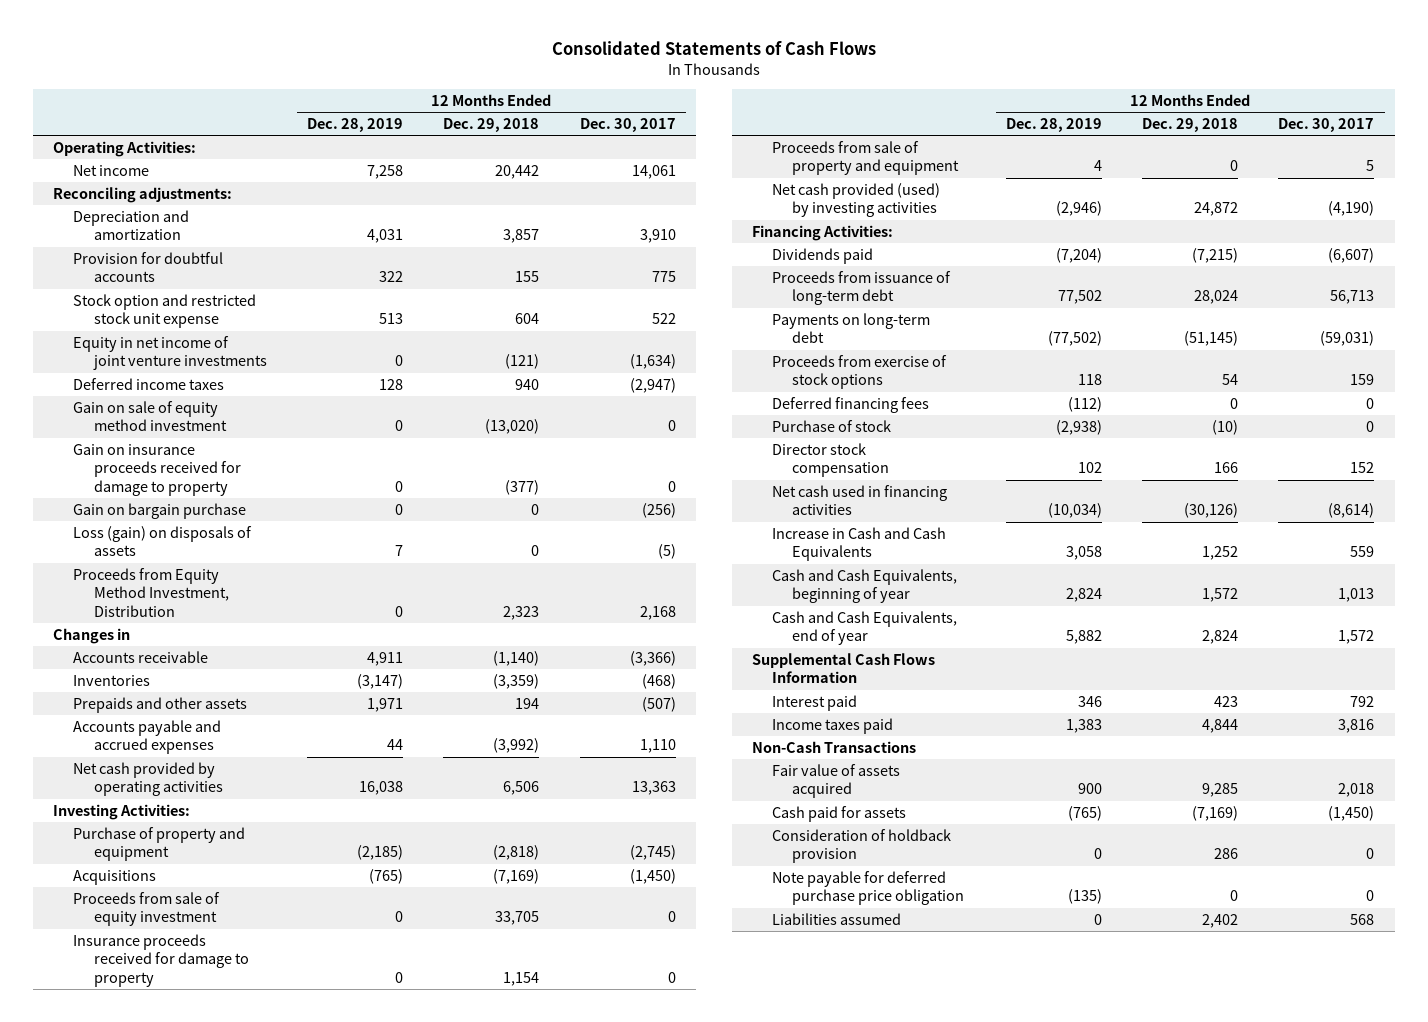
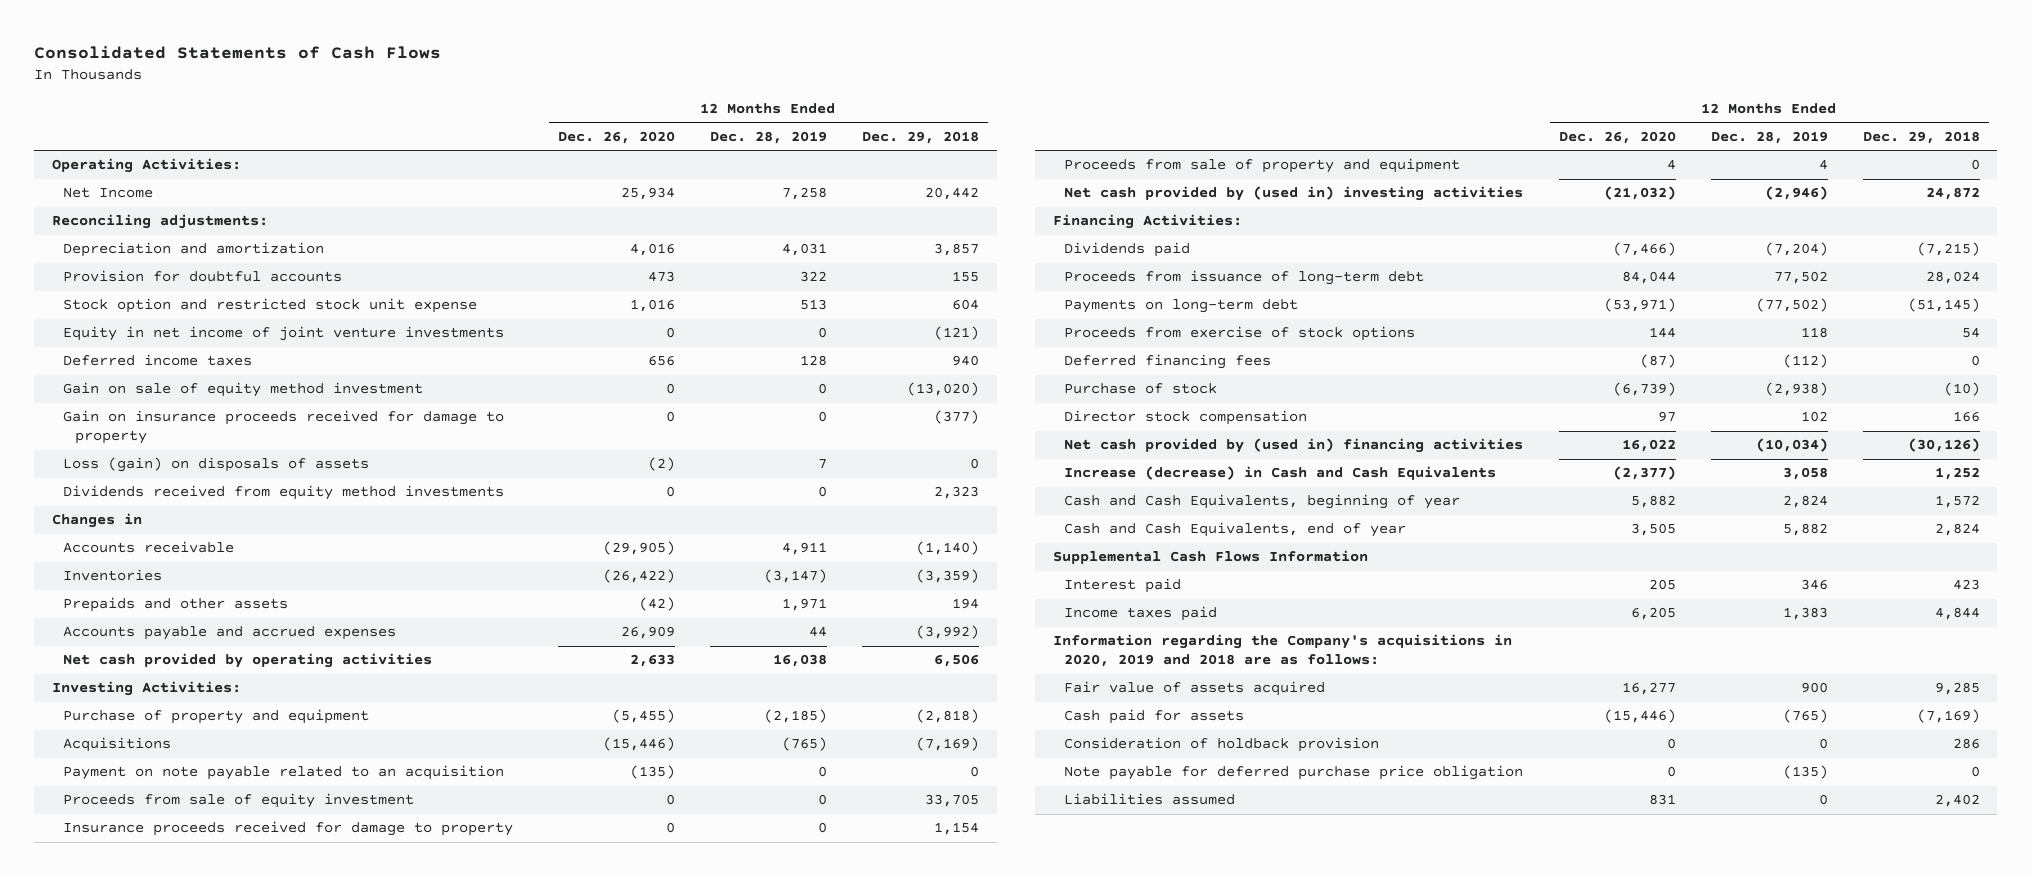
- | 12 Months Ended Dec. 28, 2019 | 12 Months Ended Dec. 29, 2018 | 12 Months Ended Dec. 30, 2017
+ | 12 Months Ended Dec. 26, 2020 | 12 Months Ended Dec. 28, 2019 | 12 Months Ended Dec. 29, 2018
- Net income | 7,258 | 20,442 | 14,061
+ Net Income | 25,934 | 7,258 | 20,442
- Gain on bargain purchase | 0 | 0 | (256)
- Proceeds from Equity Method Investment, Distribution | 0 | 2,323 | 2,168
+ Dividends received from equity method investments | 0 | 0 | 2,323
+ Payment on note payable related to an acquisition | (135) | 0 | 0
- Net cash provided (used) by investing activities | (2,946) | 24,872 | (4,190)
+ Net cash provided by (used in) investing activities | (21,032) | (2,946) | 24,872
- Net cash used in financing activities | (10,034) | (30,126) | (8,614)
- Increase in Cash and Cash Equivalents | 3,058 | 1,252 | 559
+ Net cash provided by (used in) financing activities | 16,022 | (10,034) | (30,126)
+ Increase (decrease) in Cash and Cash Equivalents | (2,377) | 3,058 | 1,252
- Non-Cash Transactions
+ Information regarding the Company's acquisitions in 2020, 2019 and 2018 are as follows:

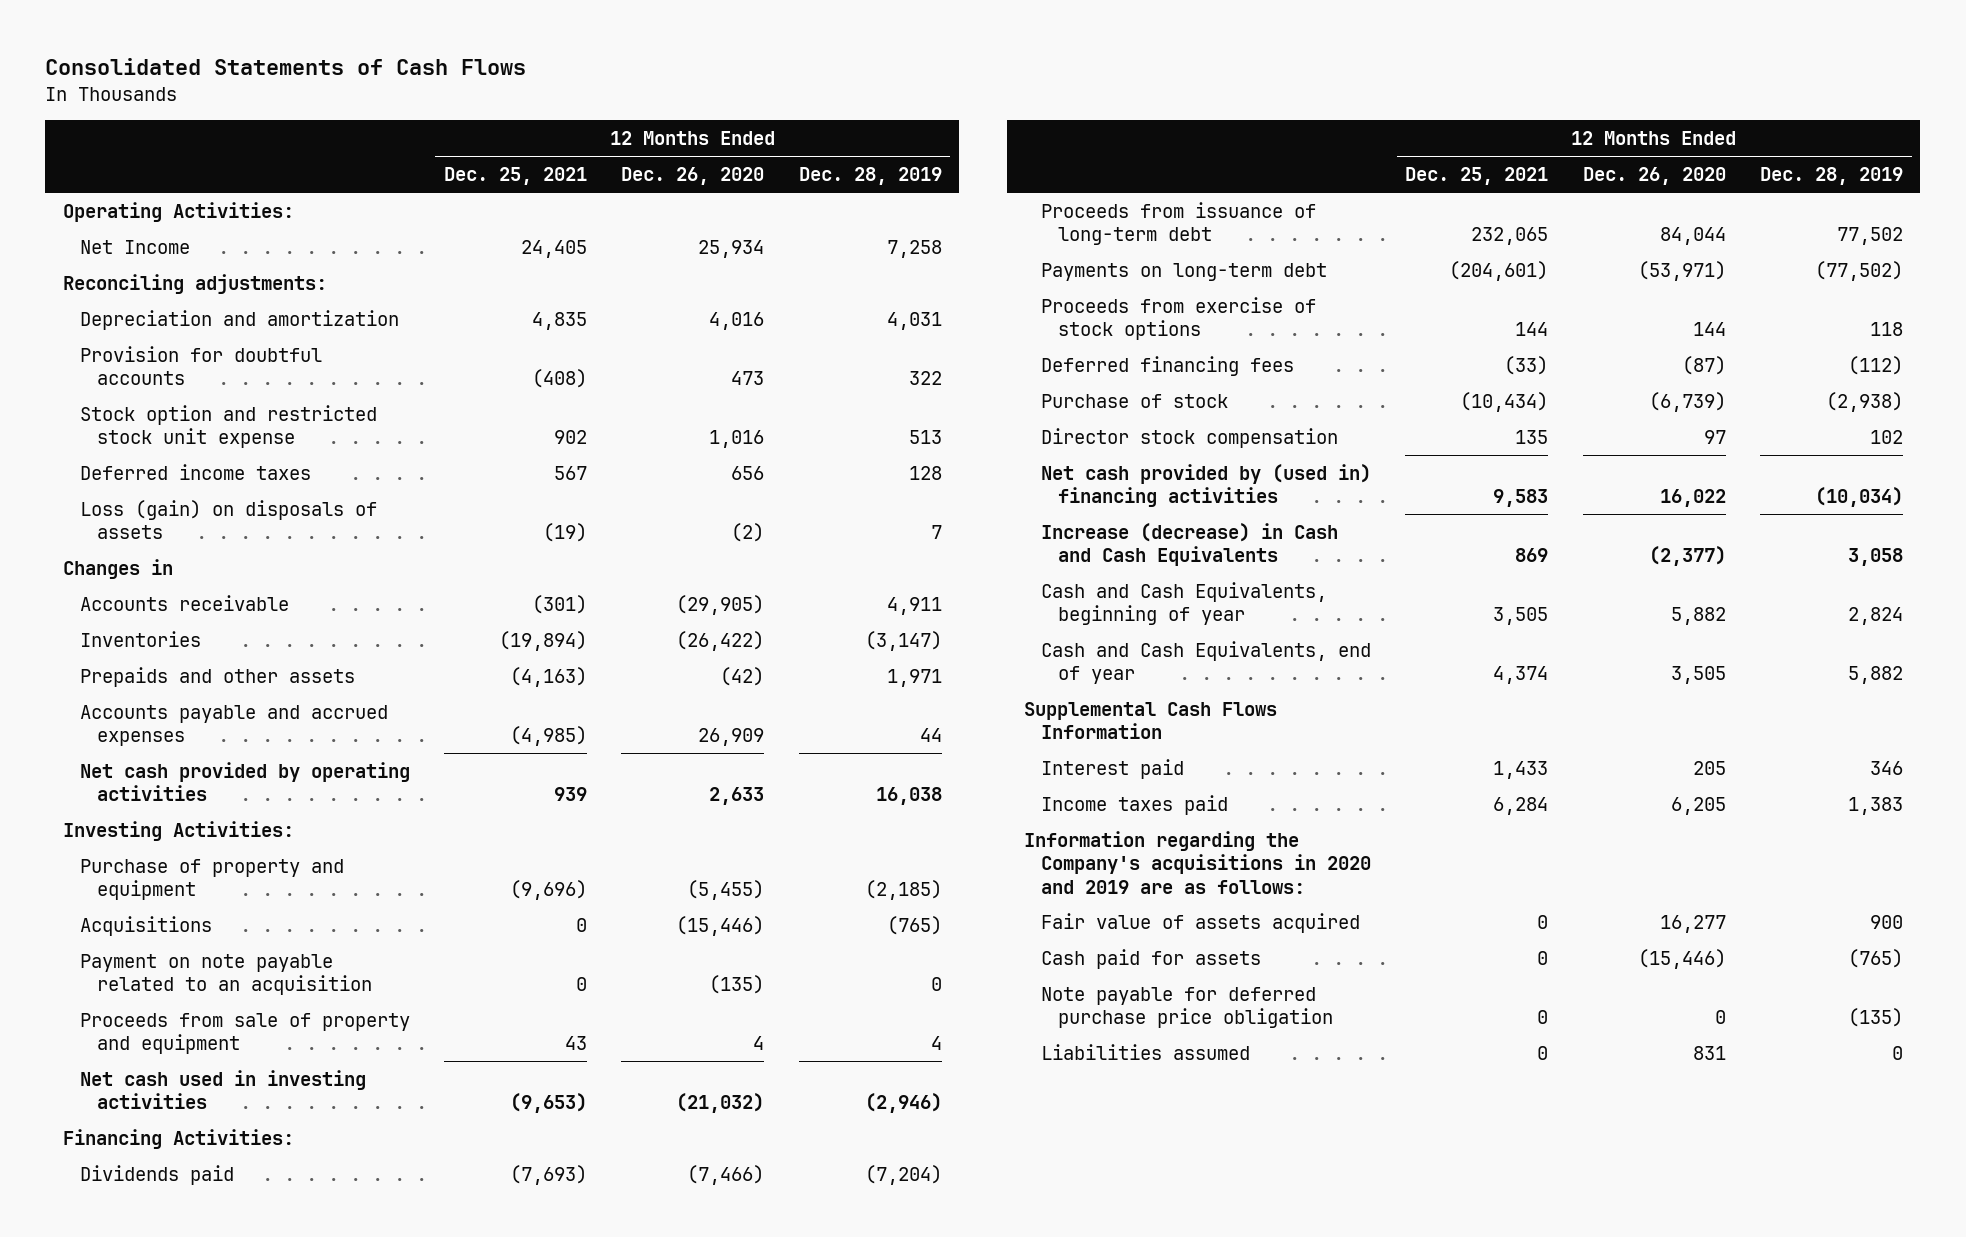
- | 12 Months Ended Dec. 26, 2020 | 12 Months Ended Dec. 28, 2019 | 12 Months Ended Dec. 29, 2018
+ | 12 Months Ended Dec. 25, 2021 | 12 Months Ended Dec. 26, 2020 | 12 Months Ended Dec. 28, 2019
- Equity in net income of joint venture investments | 0 | 0 | (121)
- Gain on sale of equity method investment | 0 | 0 | (13,020)
- Gain on insurance proceeds received for damage to property | 0 | 0 | (377)
- Dividends received from equity method investments | 0 | 0 | 2,323
- Proceeds from sale of equity investment | 0 | 0 | 33,705
- Insurance proceeds received for damage to property | 0 | 0 | 1,154
- Net cash provided by (used in) investing activities | (21,032) | (2,946) | 24,872
+ Net cash used in investing activities | (9,653) | (21,032) | (2,946)
- Information regarding the Company's acquisitions in 2020, 2019 and 2018 are as follows:
+ Information regarding the Company's acquisitions in 2020 and 2019 are as follows:
- Consideration of holdback provision | 0 | 0 | 286

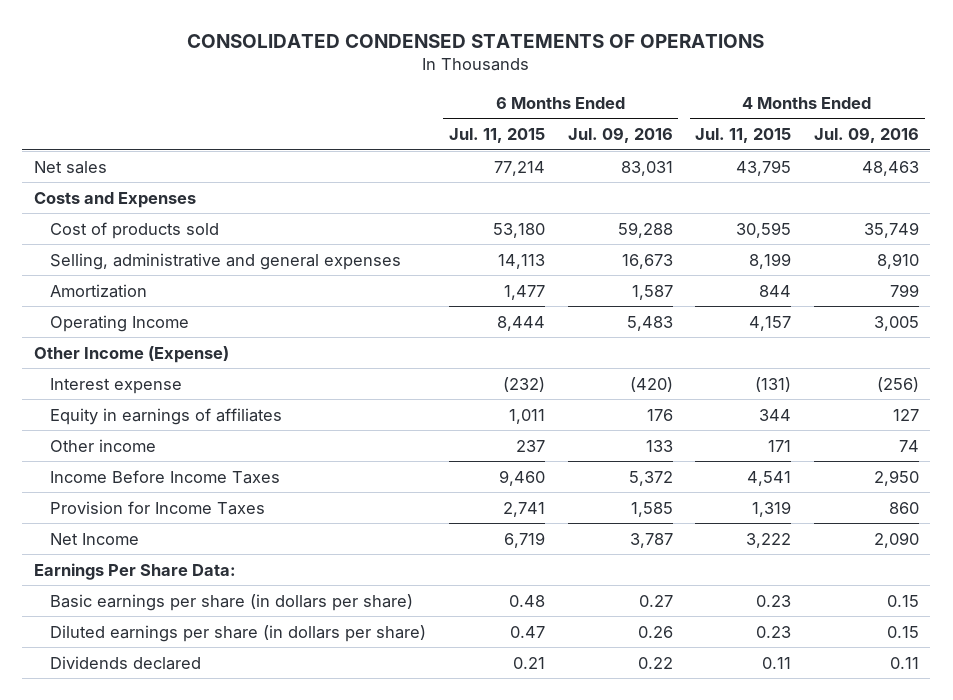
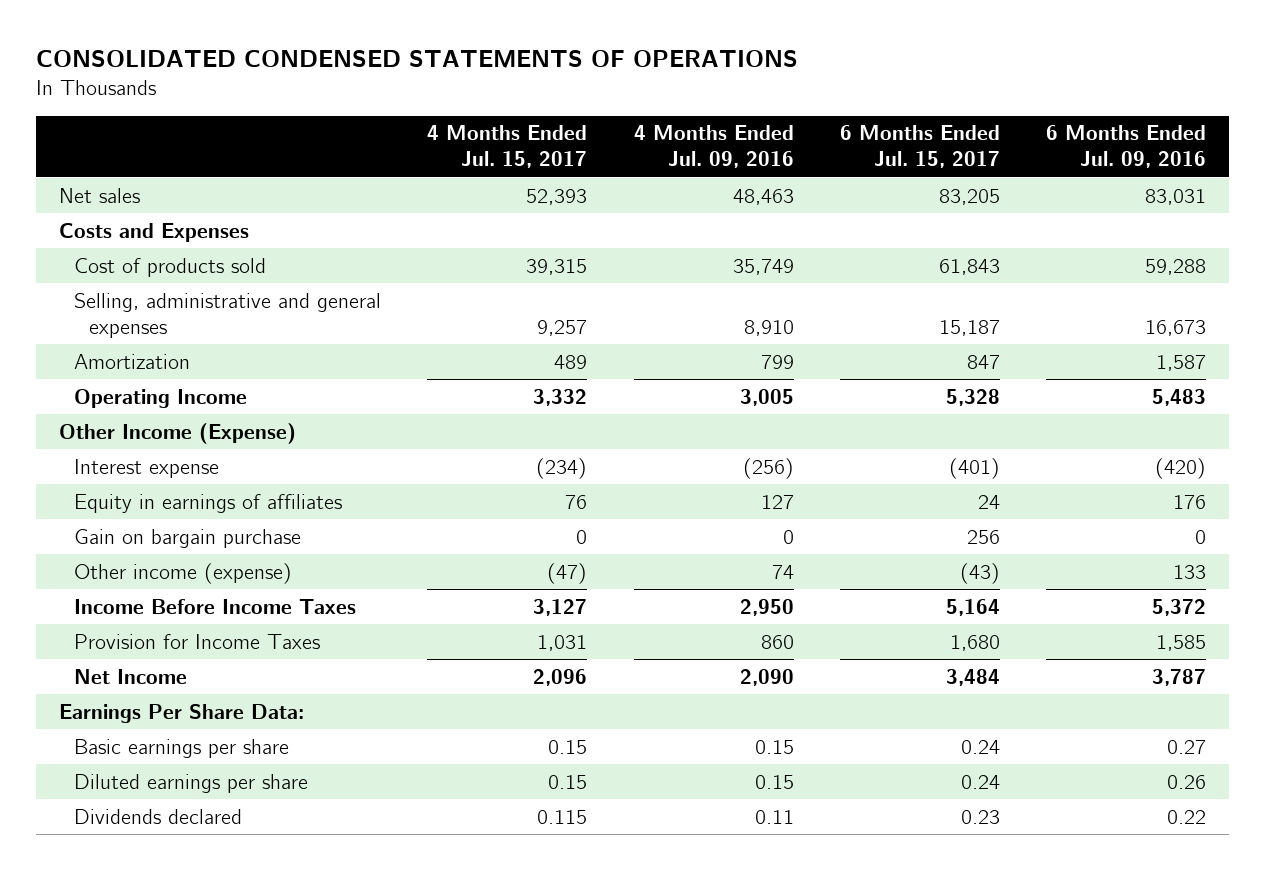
- | 6 Months Ended Jul. 11, 2015 | 6 Months Ended Jul. 09, 2016 | 4 Months Ended Jul. 11, 2015 | 4 Months Ended Jul. 09, 2016
+ | 4 Months Ended Jul. 15, 2017 | 4 Months Ended Jul. 09, 2016 | 6 Months Ended Jul. 15, 2017 | 6 Months Ended Jul. 09, 2016
- Other income | 237 | 133 | 171 | 74
+ Gain on bargain purchase | 0 | 0 | 256 | 0
+ Other income (expense) | (47) | 74 | (43) | 133
- Basic earnings per share (in dollars per share) | 0.48 | 0.27 | 0.23 | 0.15
- Diluted earnings per share (in dollars per share) | 0.47 | 0.26 | 0.23 | 0.15
+ Basic earnings per share | 0.15 | 0.15 | 0.24 | 0.27
+ Diluted earnings per share | 0.15 | 0.15 | 0.24 | 0.26

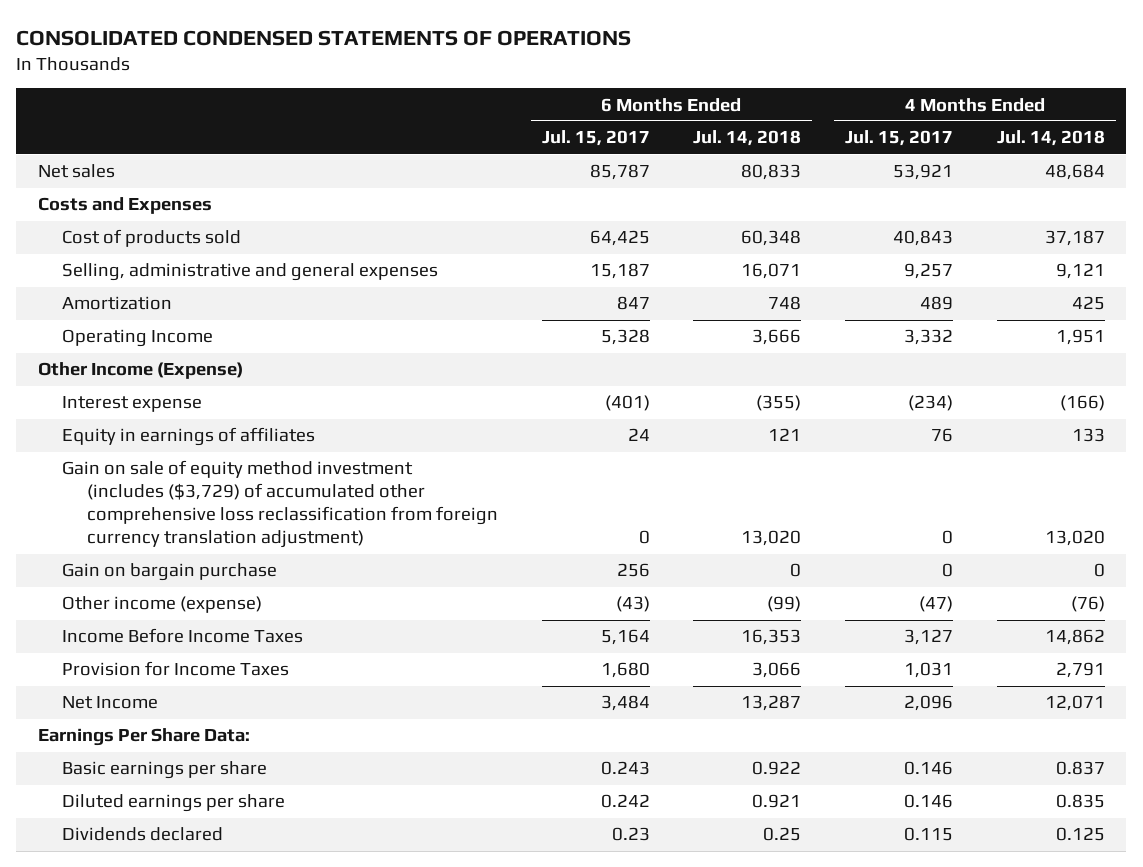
- | 4 Months Ended Jul. 15, 2017 | 4 Months Ended Jul. 09, 2016 | 6 Months Ended Jul. 15, 2017 | 6 Months Ended Jul. 09, 2016
+ | 6 Months Ended Jul. 15, 2017 | 6 Months Ended Jul. 14, 2018 | 4 Months Ended Jul. 15, 2017 | 4 Months Ended Jul. 14, 2018
- Net sales | 52,393 | 48,463 | 83,205 | 83,031
+ Net sales | 85,787 | 80,833 | 53,921 | 48,684
- Cost of products sold | 39,315 | 35,749 | 61,843 | 59,288
+ Cost of products sold | 64,425 | 60,348 | 40,843 | 37,187
+ Gain on sale of equity method investment (includes ($3,729) of accumulated other comprehensive loss reclassification from foreign currency translation adjustment) | 0 | 13,020 | 0 | 13,020
- Basic earnings per share | 0.15 | 0.15 | 0.24 | 0.27
- Diluted earnings per share | 0.15 | 0.15 | 0.24 | 0.26
+ Basic earnings per share | 0.243 | 0.922 | 0.146 | 0.837
+ Diluted earnings per share | 0.242 | 0.921 | 0.146 | 0.835

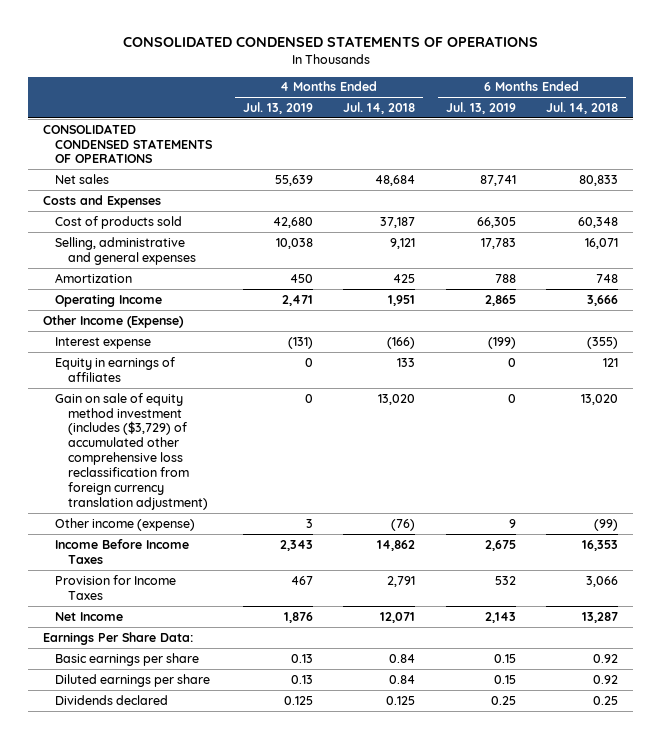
- | 6 Months Ended Jul. 15, 2017 | 6 Months Ended Jul. 14, 2018 | 4 Months Ended Jul. 15, 2017 | 4 Months Ended Jul. 14, 2018
+ | 4 Months Ended Jul. 13, 2019 | 4 Months Ended Jul. 14, 2018 | 6 Months Ended Jul. 13, 2019 | 6 Months Ended Jul. 14, 2018
+ CONSOLIDATED CONDENSED STATEMENTS OF OPERATIONS
- Gain on bargain purchase | 256 | 0 | 0 | 0
- Basic earnings per share | 0.243 | 0.922 | 0.146 | 0.837
- Diluted earnings per share | 0.242 | 0.921 | 0.146 | 0.835
+ Basic earnings per share | 0.13 | 0.84 | 0.15 | 0.92
+ Diluted earnings per share | 0.13 | 0.84 | 0.15 | 0.92

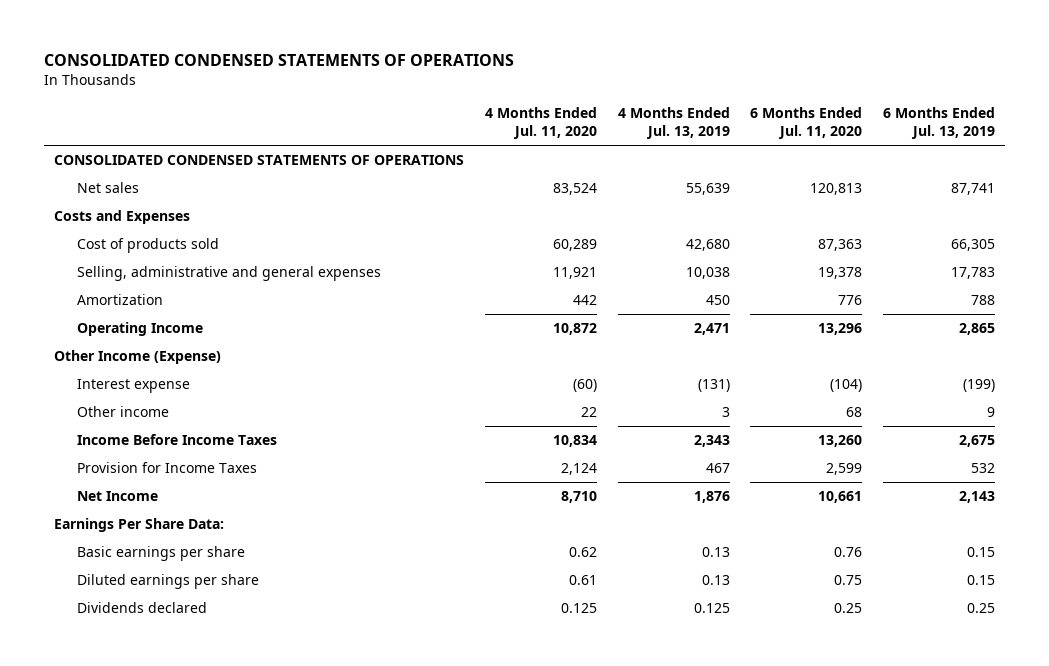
- | 4 Months Ended Jul. 13, 2019 | 4 Months Ended Jul. 14, 2018 | 6 Months Ended Jul. 13, 2019 | 6 Months Ended Jul. 14, 2018
+ | 4 Months Ended Jul. 11, 2020 | 4 Months Ended Jul. 13, 2019 | 6 Months Ended Jul. 11, 2020 | 6 Months Ended Jul. 13, 2019
- Equity in earnings of affiliates | 0 | 133 | 0 | 121
- Gain on sale of equity method investment (includes ($3,729) of accumulated other comprehensive loss reclassification from foreign currency translation adjustment) | 0 | 13,020 | 0 | 13,020
- Other income (expense) | 3 | (76) | 9 | (99)
+ Other income | 22 | 3 | 68 | 9

